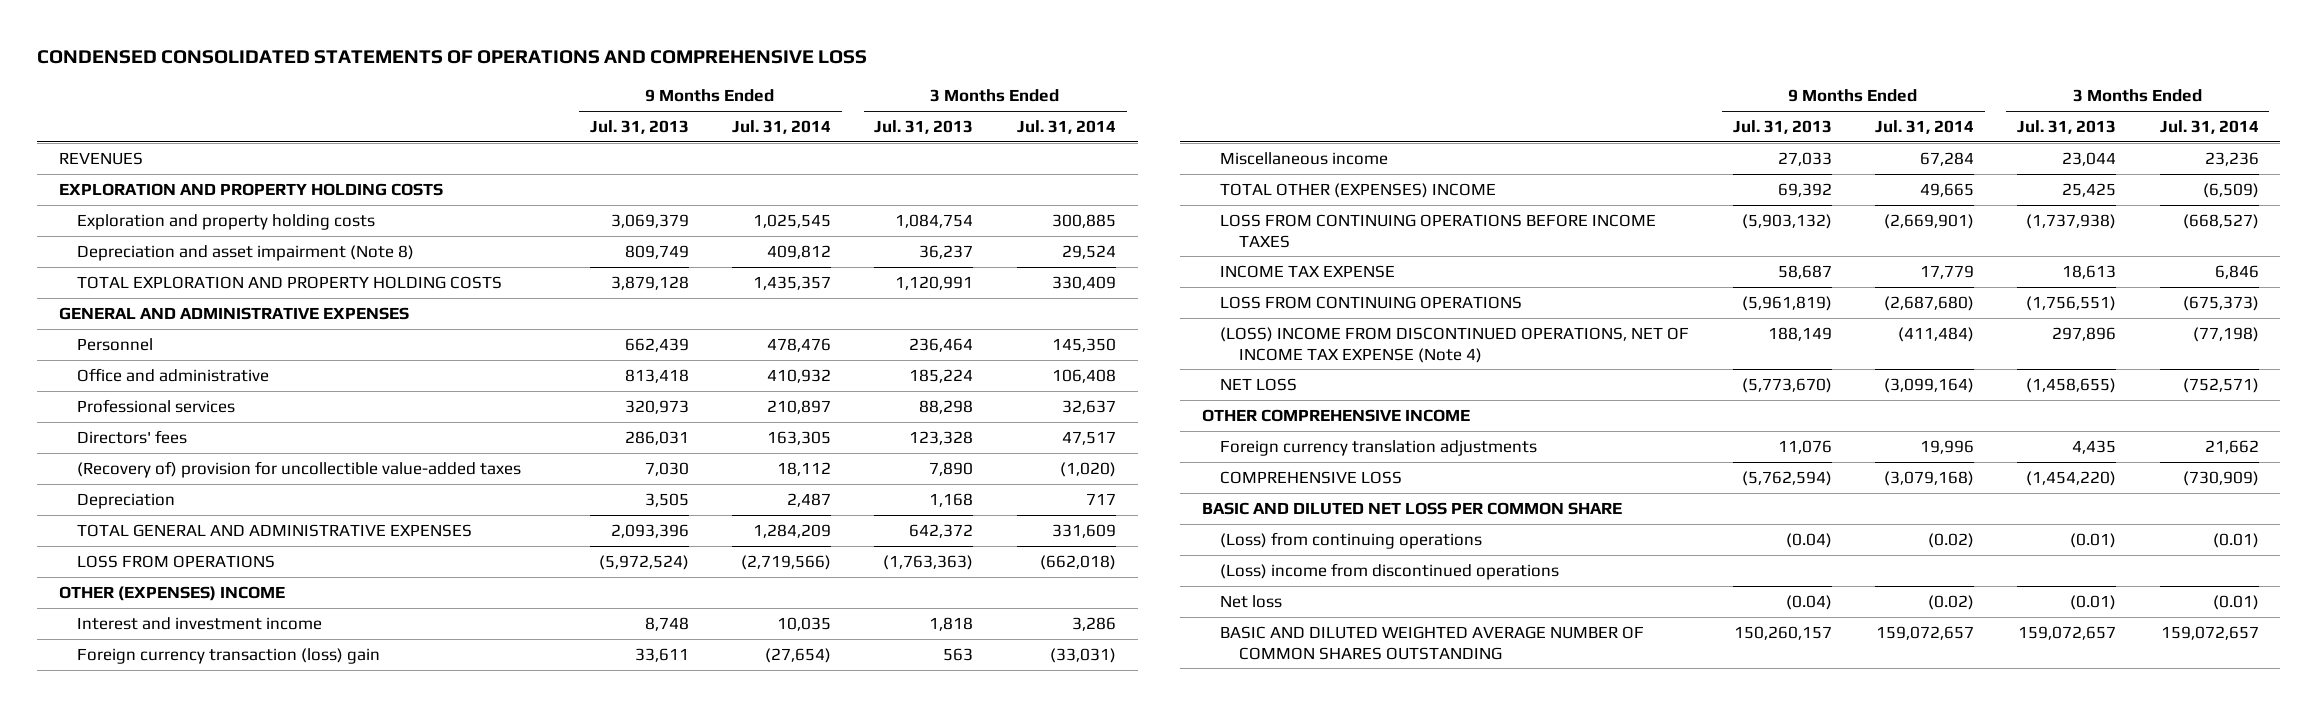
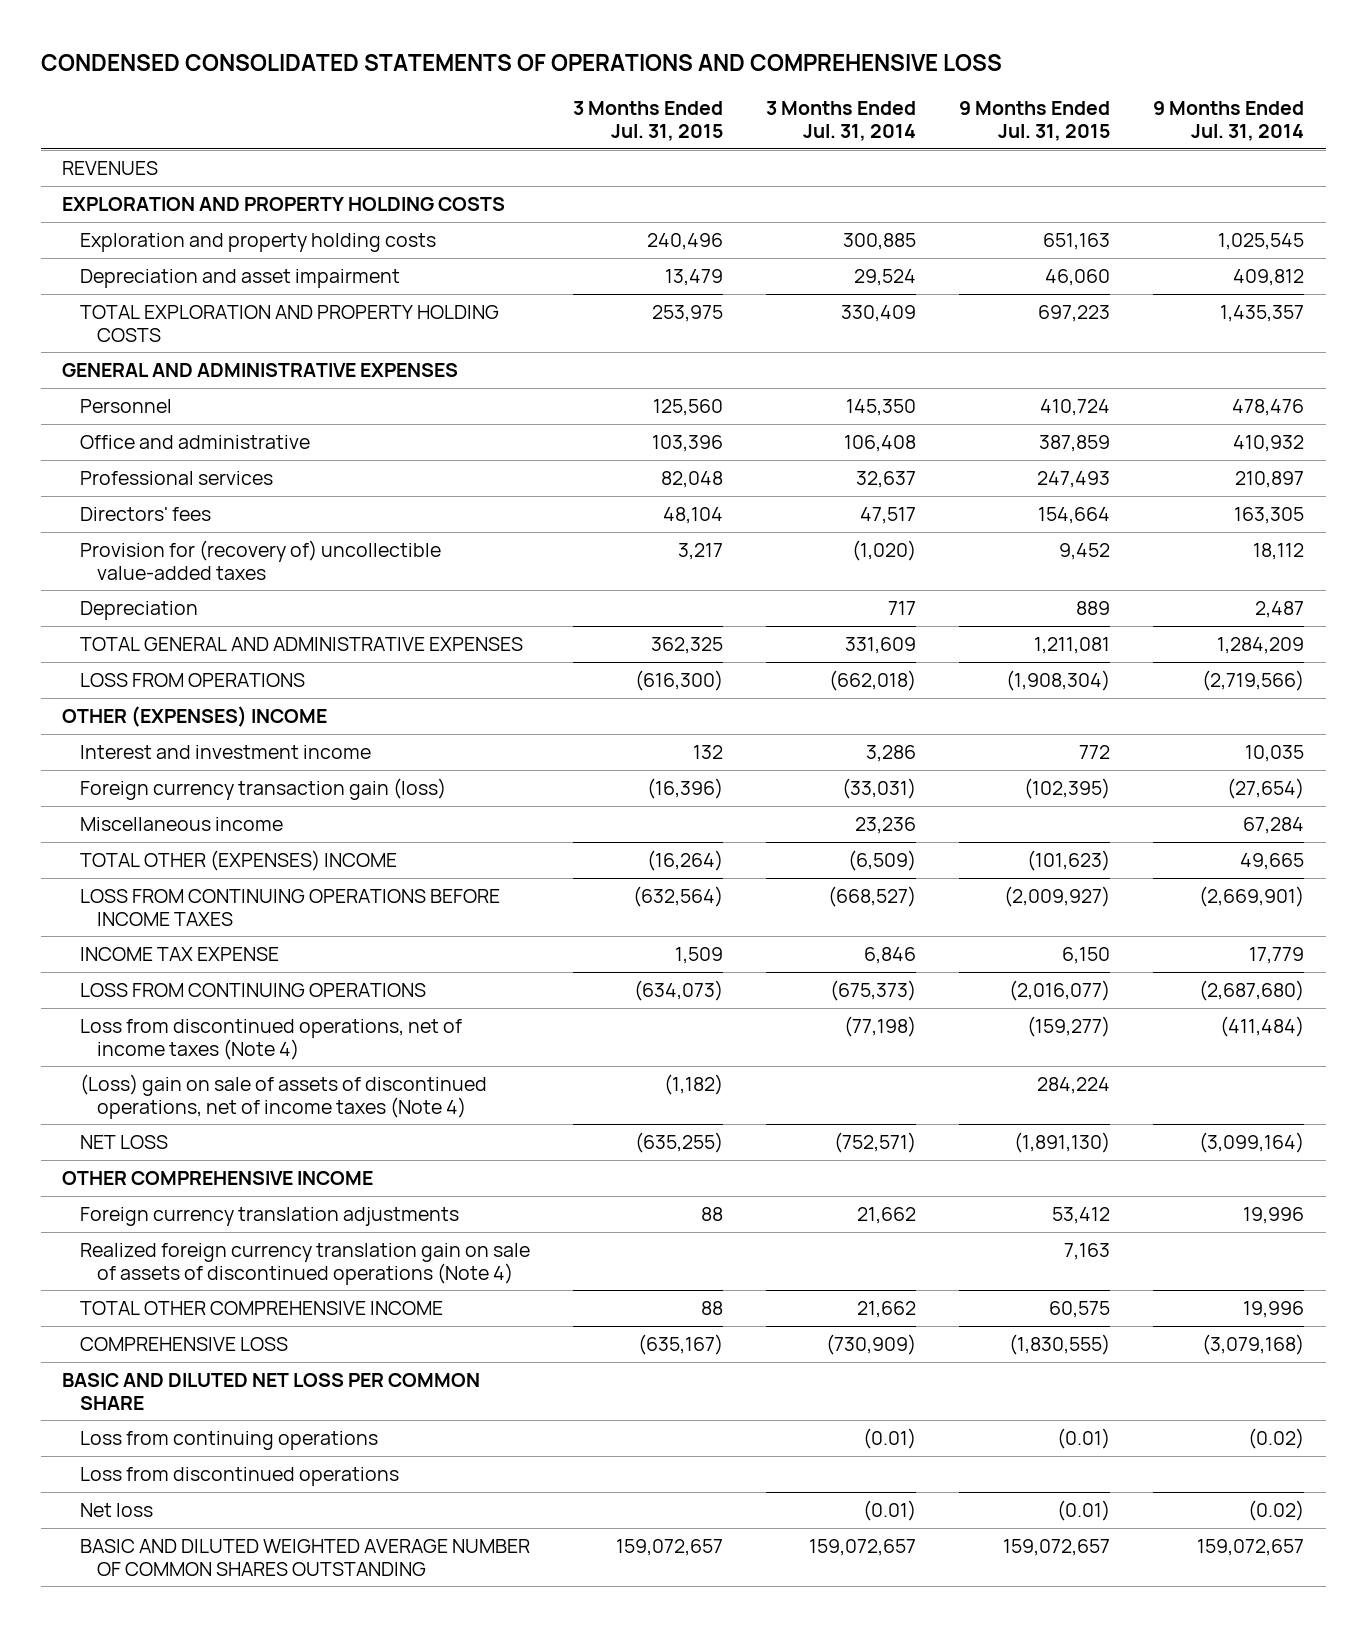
- | 9 Months Ended Jul. 31, 2013 | 9 Months Ended Jul. 31, 2014 | 3 Months Ended Jul. 31, 2013 | 3 Months Ended Jul. 31, 2014
+ | 3 Months Ended Jul. 31, 2015 | 3 Months Ended Jul. 31, 2014 | 9 Months Ended Jul. 31, 2015 | 9 Months Ended Jul. 31, 2014
- Depreciation and asset impairment (Note 8) | 809,749 | 409,812 | 36,237 | 29,524
+ Depreciation and asset impairment | 13,479 | 29,524 | 46,060 | 409,812
- (Recovery of) provision for uncollectible value-added taxes | 7,030 | 18,112 | 7,890 | (1,020)
+ Provision for (recovery of) uncollectible value-added taxes | 3,217 | (1,020) | 9,452 | 18,112
- Foreign currency transaction (loss) gain | 33,611 | (27,654) | 563 | (33,031)
+ Foreign currency transaction gain (loss) | (16,396) | (33,031) | (102,395) | (27,654)
- (LOSS) INCOME FROM DISCONTINUED OPERATIONS, NET OF INCOME TAX EXPENSE (Note 4) | 188,149 | (411,484) | 297,896 | (77,198)
+ Loss from discontinued operations, net of income taxes (Note 4) | | (77,198) | (159,277) | (411,484)
+ (Loss) gain on sale of assets of discontinued operations, net of income taxes (Note 4) | (1,182) | | 284,224 |
+ Realized foreign currency translation gain on sale of assets of discontinued operations (Note 4) | | | 7,163 |
+ TOTAL OTHER COMPREHENSIVE INCOME | 88 | 21,662 | 60,575 | 19,996
- (Loss) from continuing operations | (0.04) | (0.02) | (0.01) | (0.01)
- (Loss) income from discontinued operations
+ Loss from continuing operations | | (0.01) | (0.01) | (0.02)
+ Loss from discontinued operations

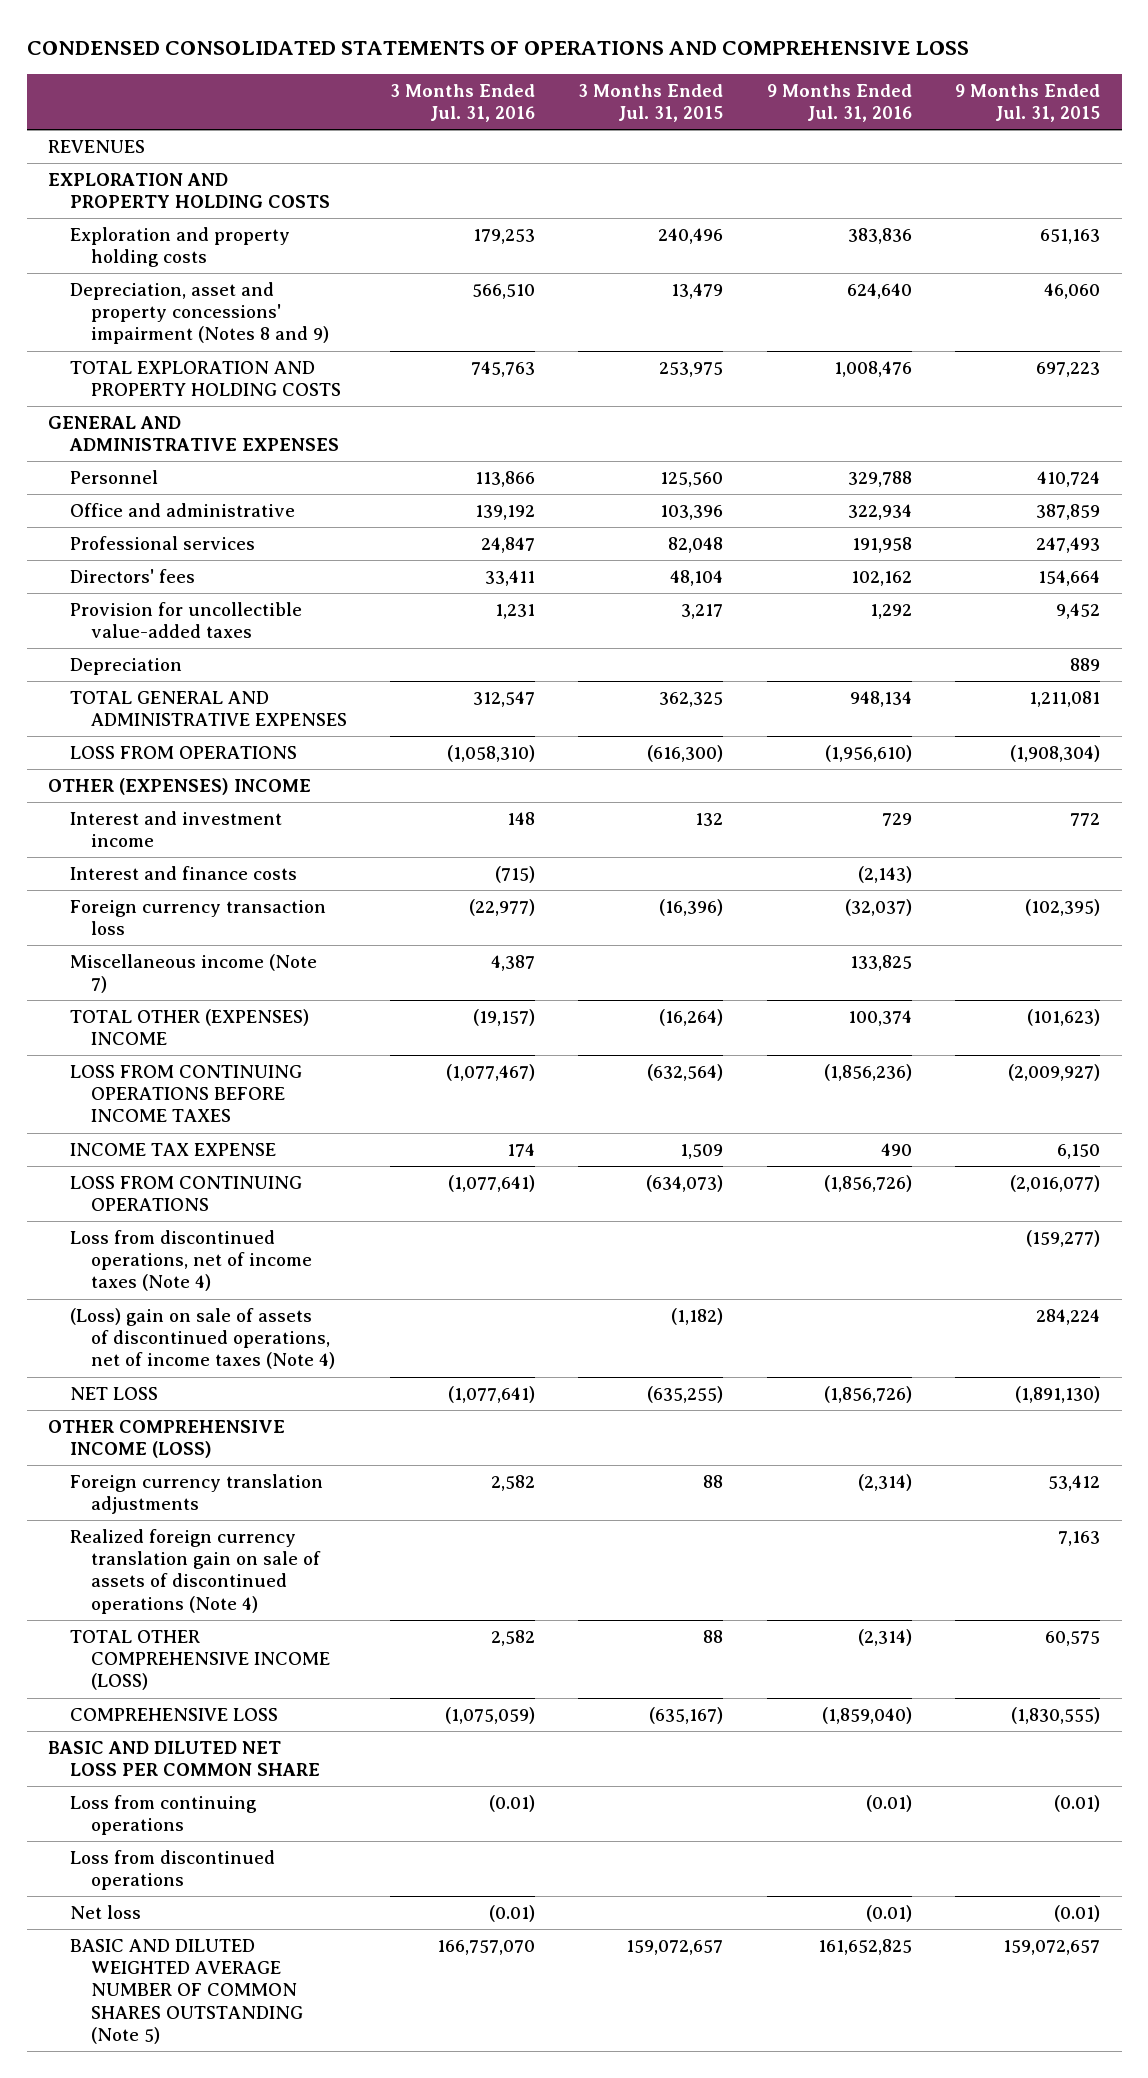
- | 3 Months Ended Jul. 31, 2015 | 3 Months Ended Jul. 31, 2014 | 9 Months Ended Jul. 31, 2015 | 9 Months Ended Jul. 31, 2014
+ | 3 Months Ended Jul. 31, 2016 | 3 Months Ended Jul. 31, 2015 | 9 Months Ended Jul. 31, 2016 | 9 Months Ended Jul. 31, 2015
- Depreciation and asset impairment | 13,479 | 29,524 | 46,060 | 409,812
+ Depreciation, asset and property concessions' impairment (Notes 8 and 9) | 566,510 | 13,479 | 624,640 | 46,060
- Provision for (recovery of) uncollectible value-added taxes | 3,217 | (1,020) | 9,452 | 18,112
+ Provision for uncollectible value-added taxes | 1,231 | 3,217 | 1,292 | 9,452
- Foreign currency transaction gain (loss) | (16,396) | (33,031) | (102,395) | (27,654)
- Miscellaneous income | | 23,236 | | 67,284
+ Interest and finance costs | (715) | | (2,143) |
+ Foreign currency transaction loss | (22,977) | (16,396) | (32,037) | (102,395)
+ Miscellaneous income (Note 7) | 4,387 | | 133,825 |
- OTHER COMPREHENSIVE INCOME
+ OTHER COMPREHENSIVE INCOME (LOSS)
- TOTAL OTHER COMPREHENSIVE INCOME | 88 | 21,662 | 60,575 | 19,996
+ TOTAL OTHER COMPREHENSIVE INCOME (LOSS) | 2,582 | 88 | (2,314) | 60,575
- BASIC AND DILUTED WEIGHTED AVERAGE NUMBER OF COMMON SHARES OUTSTANDING | 159,072,657 | 159,072,657 | 159,072,657 | 159,072,657
+ BASIC AND DILUTED WEIGHTED AVERAGE NUMBER OF COMMON SHARES OUTSTANDING (Note 5) | 166,757,070 | 159,072,657 | 161,652,825 | 159,072,657

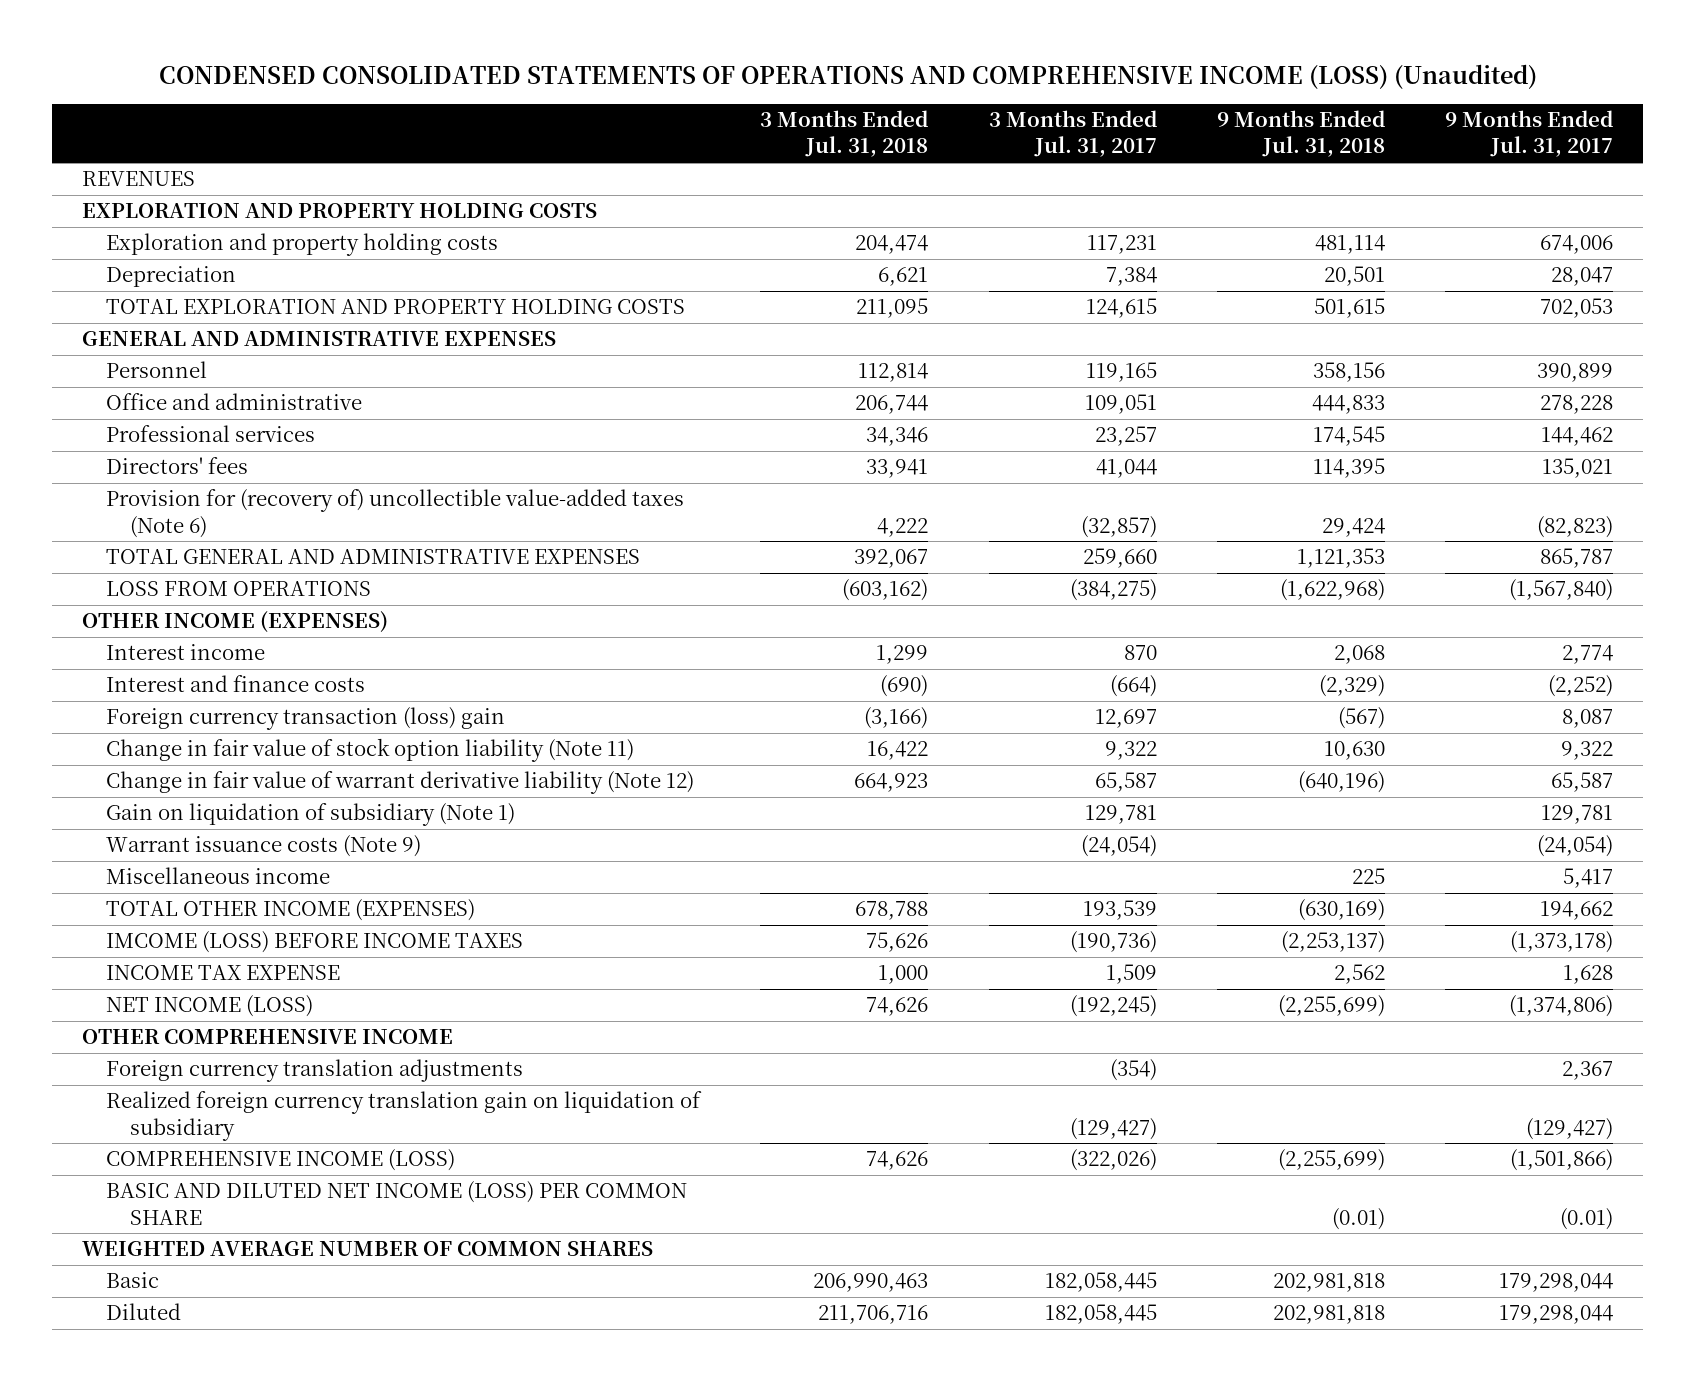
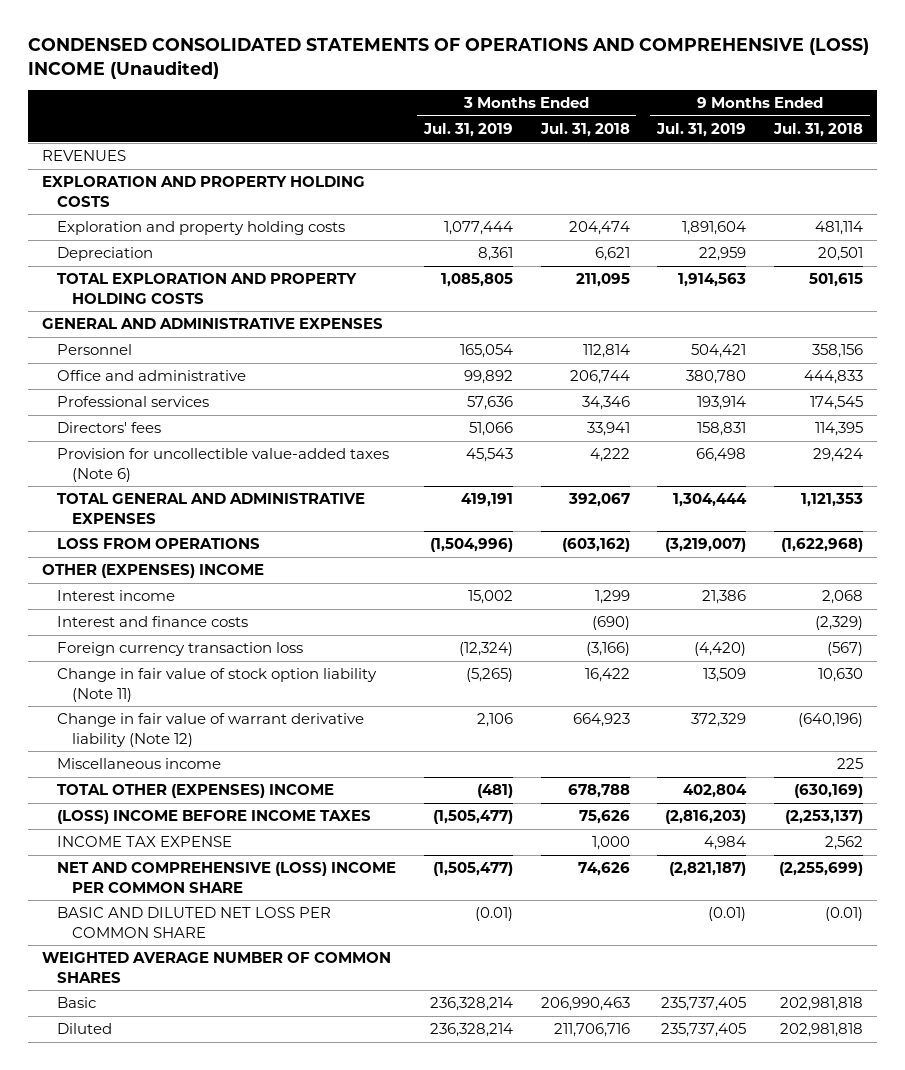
- CONDENSED CONSOLIDATED STATEMENTS OF OPERATIONS AND COMPREHENSIVE INCOME (LOSS) (Unaudited)
+ CONDENSED CONSOLIDATED STATEMENTS OF OPERATIONS AND COMPREHENSIVE (LOSS) INCOME (Unaudited)
- | 3 Months Ended Jul. 31, 2018 | 3 Months Ended Jul. 31, 2017 | 9 Months Ended Jul. 31, 2018 | 9 Months Ended Jul. 31, 2017
+ | 3 Months Ended Jul. 31, 2019 | 3 Months Ended Jul. 31, 2018 | 9 Months Ended Jul. 31, 2019 | 9 Months Ended Jul. 31, 2018
- Provision for (recovery of) uncollectible value-added taxes (Note 6) | 4,222 | (32,857) | 29,424 | (82,823)
+ Provision for uncollectible value-added taxes (Note 6) | 45,543 | 4,222 | 66,498 | 29,424
- OTHER INCOME (EXPENSES)
+ OTHER (EXPENSES) INCOME
- Foreign currency transaction (loss) gain | (3,166) | 12,697 | (567) | 8,087
+ Foreign currency transaction loss | (12,324) | (3,166) | (4,420) | (567)
- Gain on liquidation of subsidiary (Note 1) | | 129,781 | | 129,781
- Warrant issuance costs (Note 9) | | (24,054) | | (24,054)
- TOTAL OTHER INCOME (EXPENSES) | 678,788 | 193,539 | (630,169) | 194,662
- IMCOME (LOSS) BEFORE INCOME TAXES | 75,626 | (190,736) | (2,253,137) | (1,373,178)
+ TOTAL OTHER (EXPENSES) INCOME | (481) | 678,788 | 402,804 | (630,169)
+ (LOSS) INCOME BEFORE INCOME TAXES | (1,505,477) | 75,626 | (2,816,203) | (2,253,137)
- NET INCOME (LOSS) | 74,626 | (192,245) | (2,255,699) | (1,374,806)
- OTHER COMPREHENSIVE INCOME
- Foreign currency translation adjustments | | (354) | | 2,367
- Realized foreign currency translation gain on liquidation of subsidiary | | (129,427) | | (129,427)
- COMPREHENSIVE INCOME (LOSS) | 74,626 | (322,026) | (2,255,699) | (1,501,866)
- BASIC AND DILUTED NET INCOME (LOSS) PER COMMON SHARE | | | (0.01) | (0.01)
+ NET AND COMPREHENSIVE (LOSS) INCOME PER COMMON SHARE | (1,505,477) | 74,626 | (2,821,187) | (2,255,699)
+ BASIC AND DILUTED NET LOSS PER COMMON SHARE | (0.01) | | (0.01) | (0.01)

